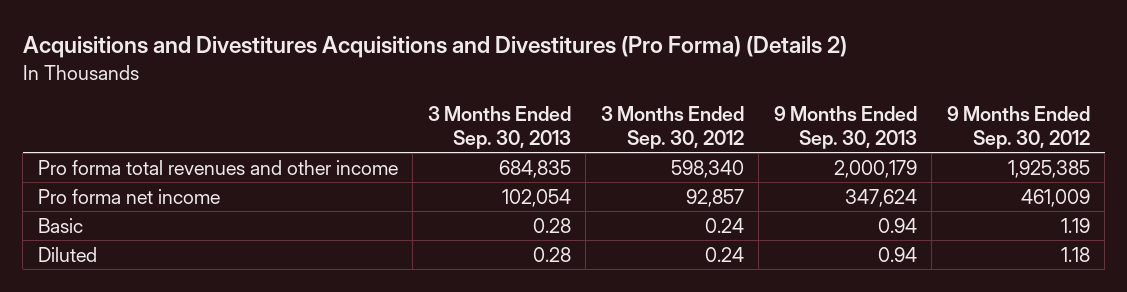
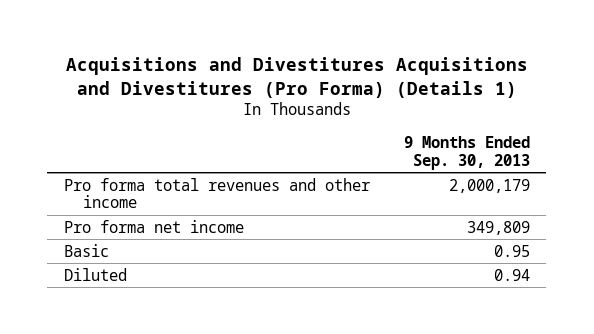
- Acquisitions and Divestitures Acquisitions and Divestitures (Pro Forma) (Details 2)
+ Acquisitions and Divestitures Acquisitions and Divestitures (Pro Forma) (Details 1)
- | 3 Months Ended Sep. 30, 2013 | 3 Months Ended Sep. 30, 2012 | 9 Months Ended Sep. 30, 2013 | 9 Months Ended Sep. 30, 2012
+ | 9 Months Ended Sep. 30, 2013
- Pro forma net income | 102,054 | 92,857 | 347,624 | 461,009
- Basic | 0.28 | 0.24 | 0.94 | 1.19
+ Pro forma net income | 349,809
+ Basic | 0.95

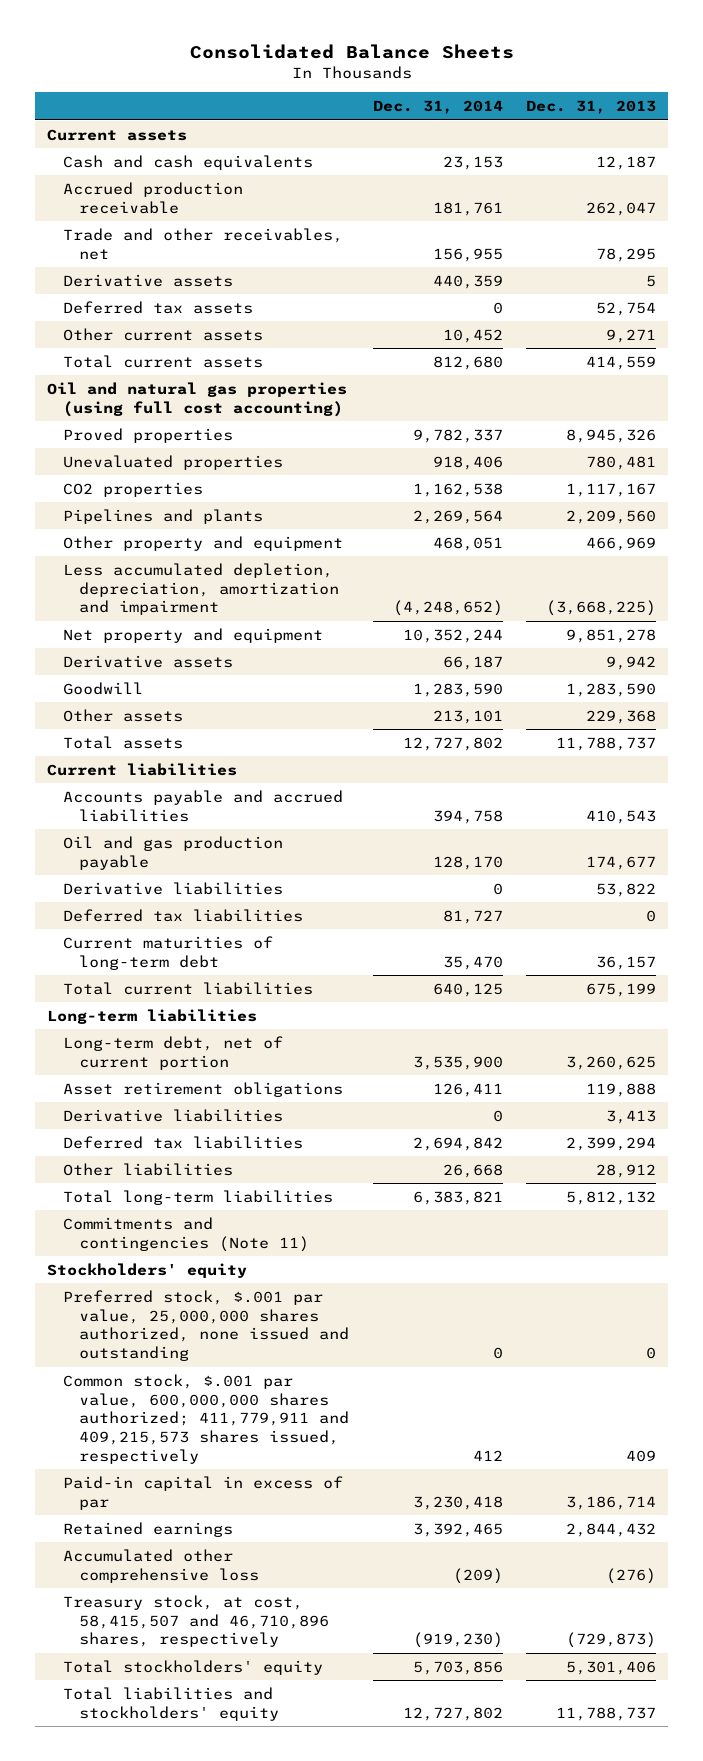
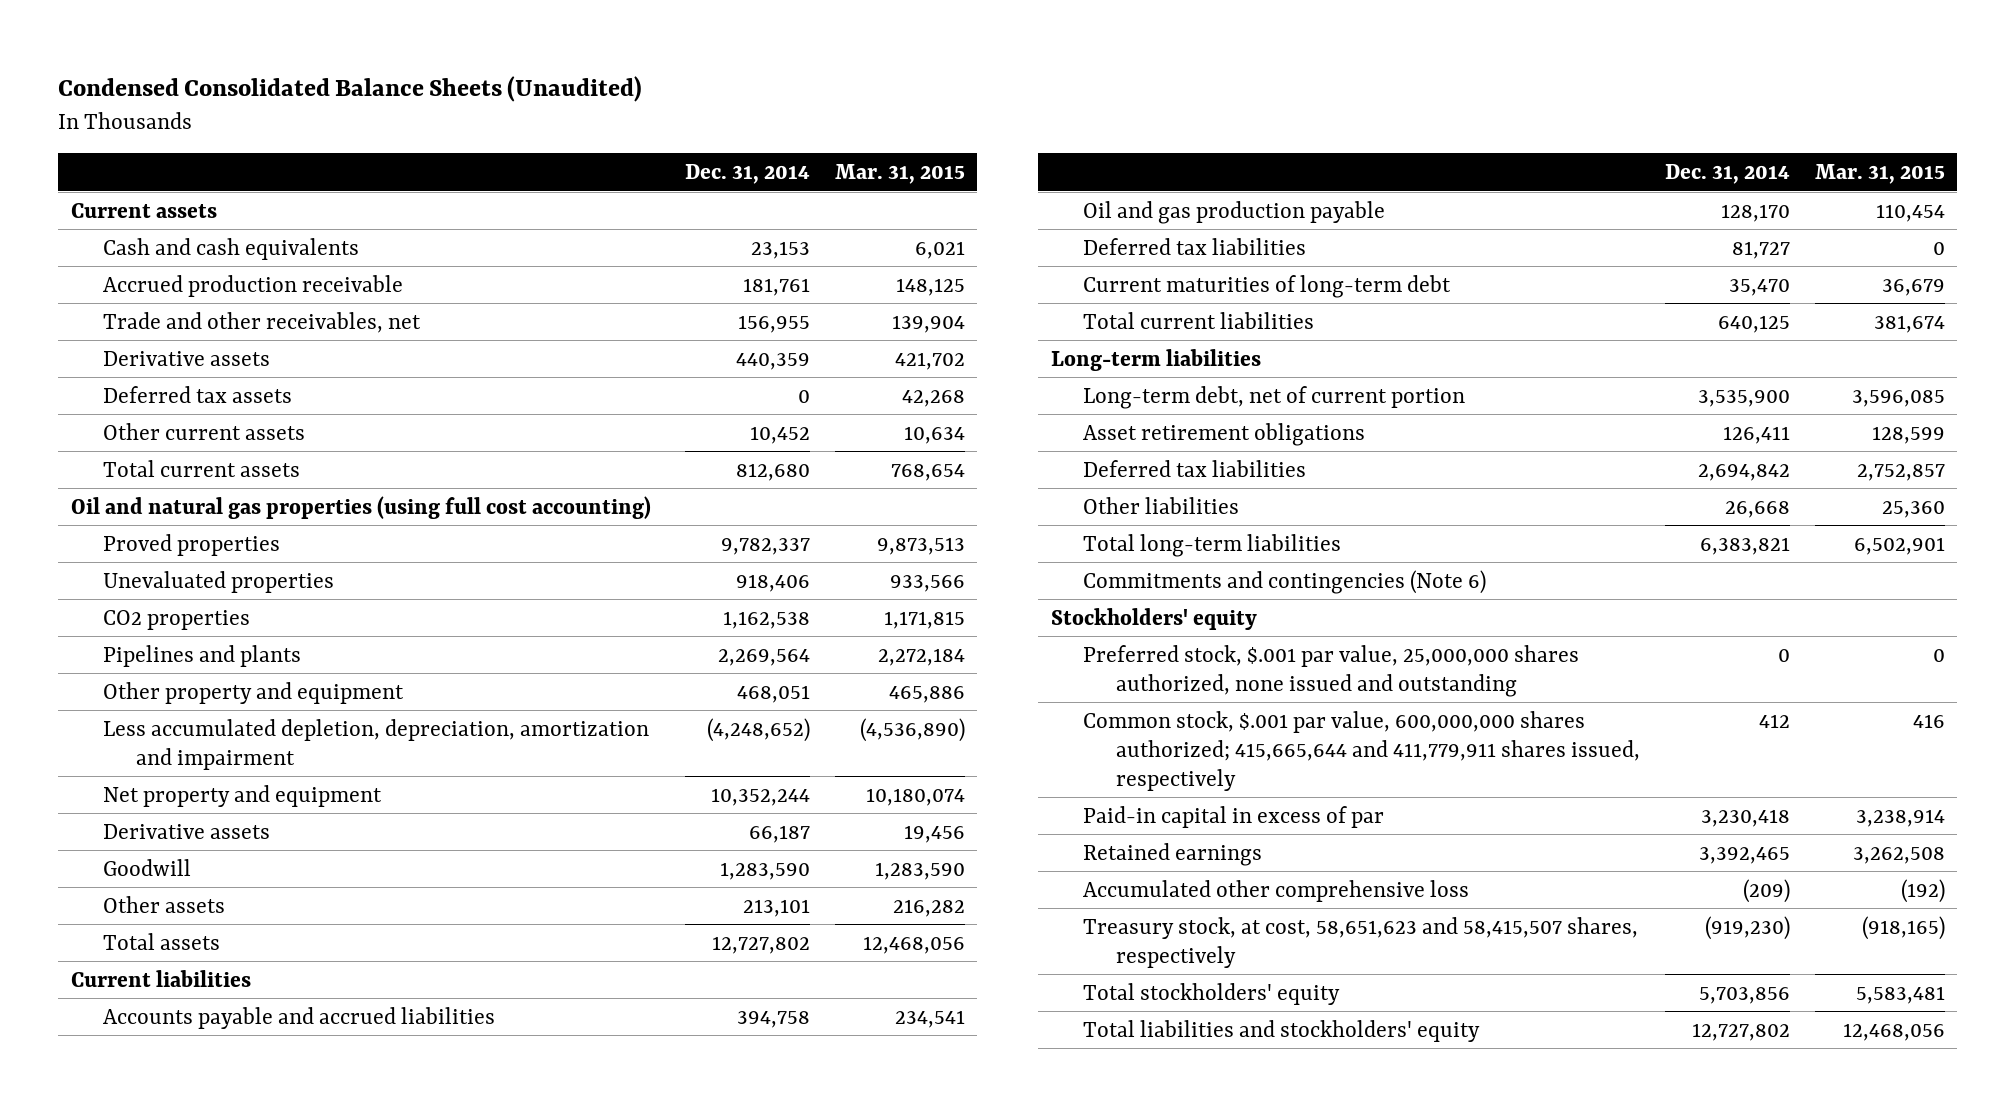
- Consolidated Balance Sheets
+ Condensed Consolidated Balance Sheets (Unaudited)
- | Dec. 31, 2014 | Dec. 31, 2013
+ | Dec. 31, 2014 | Mar. 31, 2015
- Derivative liabilities | 0 | 53,822
- Derivative liabilities | 0 | 3,413
- Commitments and contingencies (Note 11)
+ Commitments and contingencies (Note 6)
- Common stock, $.001 par value, 600,000,000 shares authorized; 411,779,911 and 409,215,573 shares issued, respectively | 412 | 409
+ Common stock, $.001 par value, 600,000,000 shares authorized; 415,665,644 and 411,779,911 shares issued, respectively | 412 | 416
- Treasury stock, at cost, 58,415,507 and 46,710,896 shares, respectively | (919,230) | (729,873)
+ Treasury stock, at cost, 58,651,623 and 58,415,507 shares, respectively | (919,230) | (918,165)

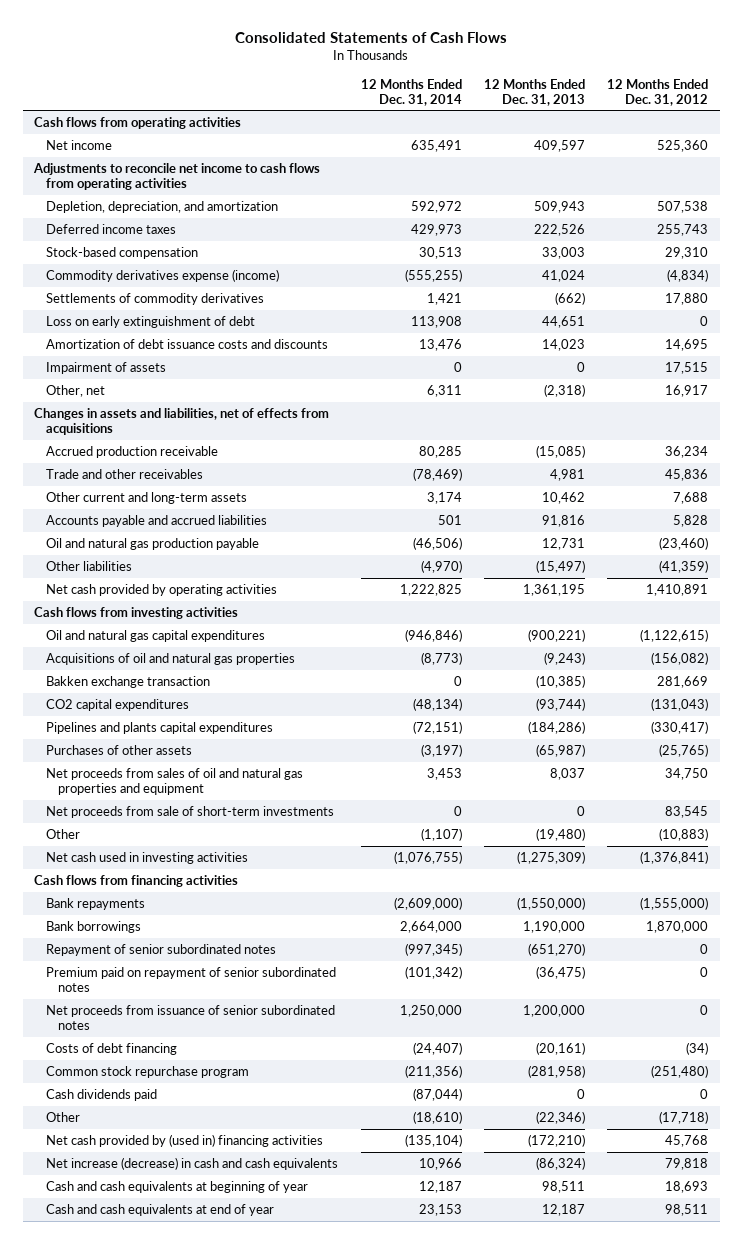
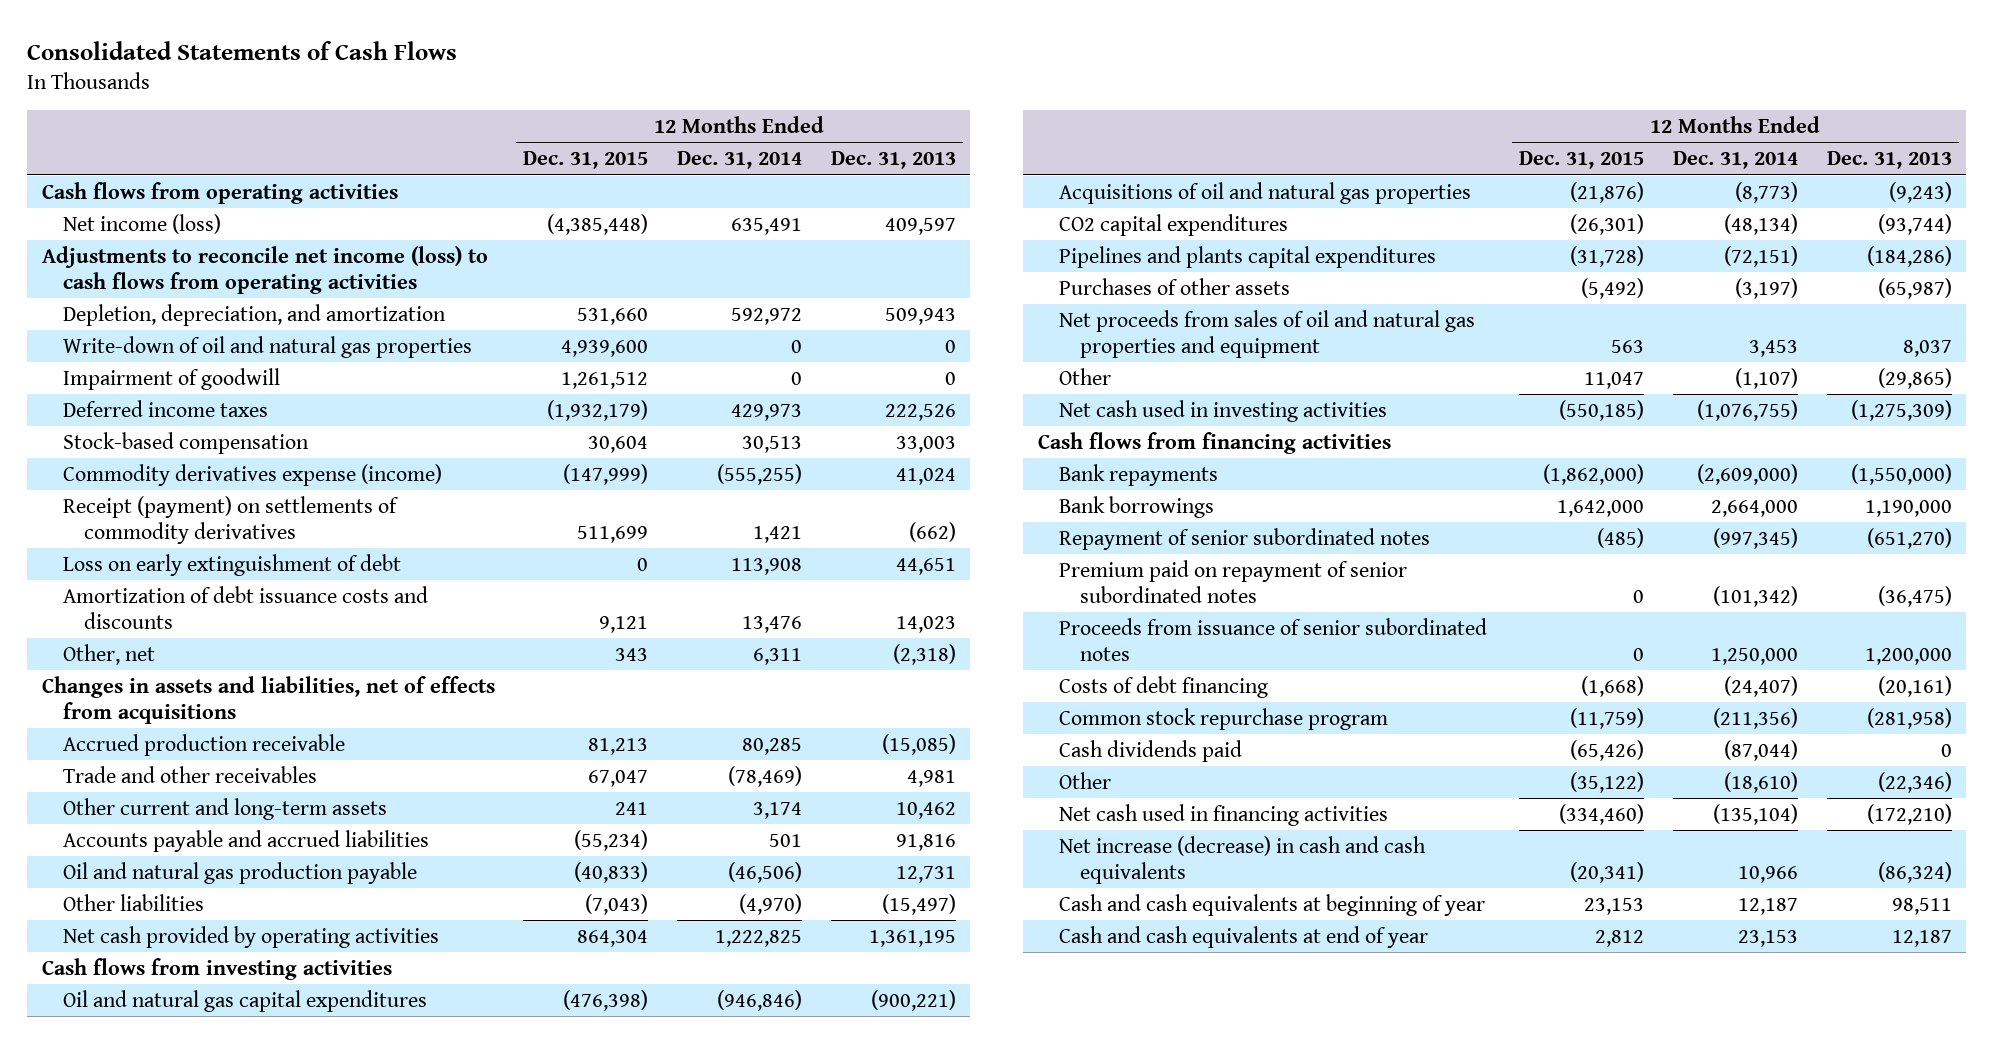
- | 12 Months Ended Dec. 31, 2014 | 12 Months Ended Dec. 31, 2013 | 12 Months Ended Dec. 31, 2012
+ | 12 Months Ended Dec. 31, 2015 | 12 Months Ended Dec. 31, 2014 | 12 Months Ended Dec. 31, 2013
- Net income | 635,491 | 409,597 | 525,360
- Adjustments to reconcile net income to cash flows from operating activities
+ Net income (loss) | (4,385,448) | 635,491 | 409,597
+ Adjustments to reconcile net income (loss) to cash flows from operating activities
+ Write-down of oil and natural gas properties | 4,939,600 | 0 | 0
+ Impairment of goodwill | 1,261,512 | 0 | 0
- Settlements of commodity derivatives | 1,421 | (662) | 17,880
+ Receipt (payment) on settlements of commodity derivatives | 511,699 | 1,421 | (662)
- Impairment of assets | 0 | 0 | 17,515
- Bakken exchange transaction | 0 | (10,385) | 281,669
- Net proceeds from sale of short-term investments | 0 | 0 | 83,545
- Other | (1,107) | (19,480) | (10,883)
+ Other | 11,047 | (1,107) | (29,865)
- Net proceeds from issuance of senior subordinated notes | 1,250,000 | 1,200,000 | 0
+ Proceeds from issuance of senior subordinated notes | 0 | 1,250,000 | 1,200,000
- Net cash provided by (used in) financing activities | (135,104) | (172,210) | 45,768
+ Net cash used in financing activities | (334,460) | (135,104) | (172,210)

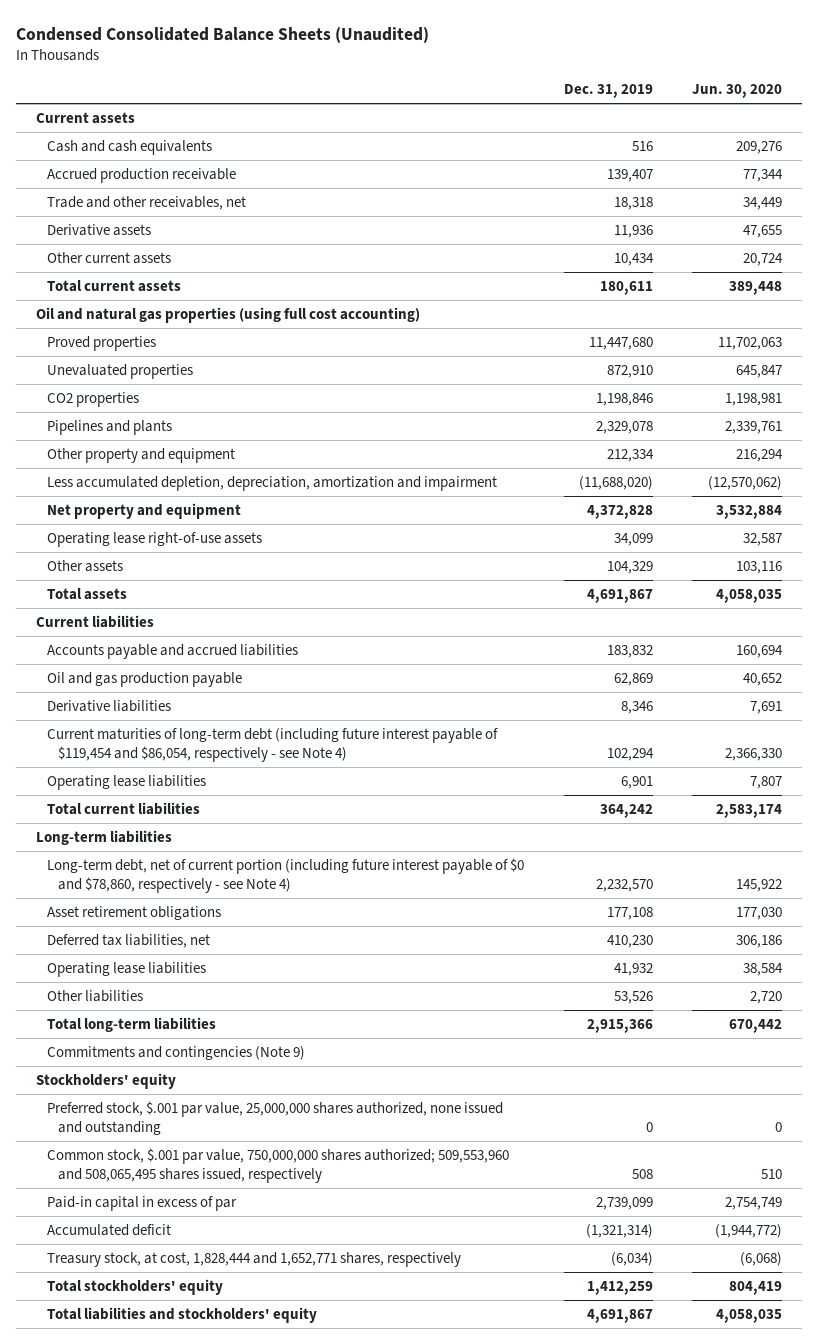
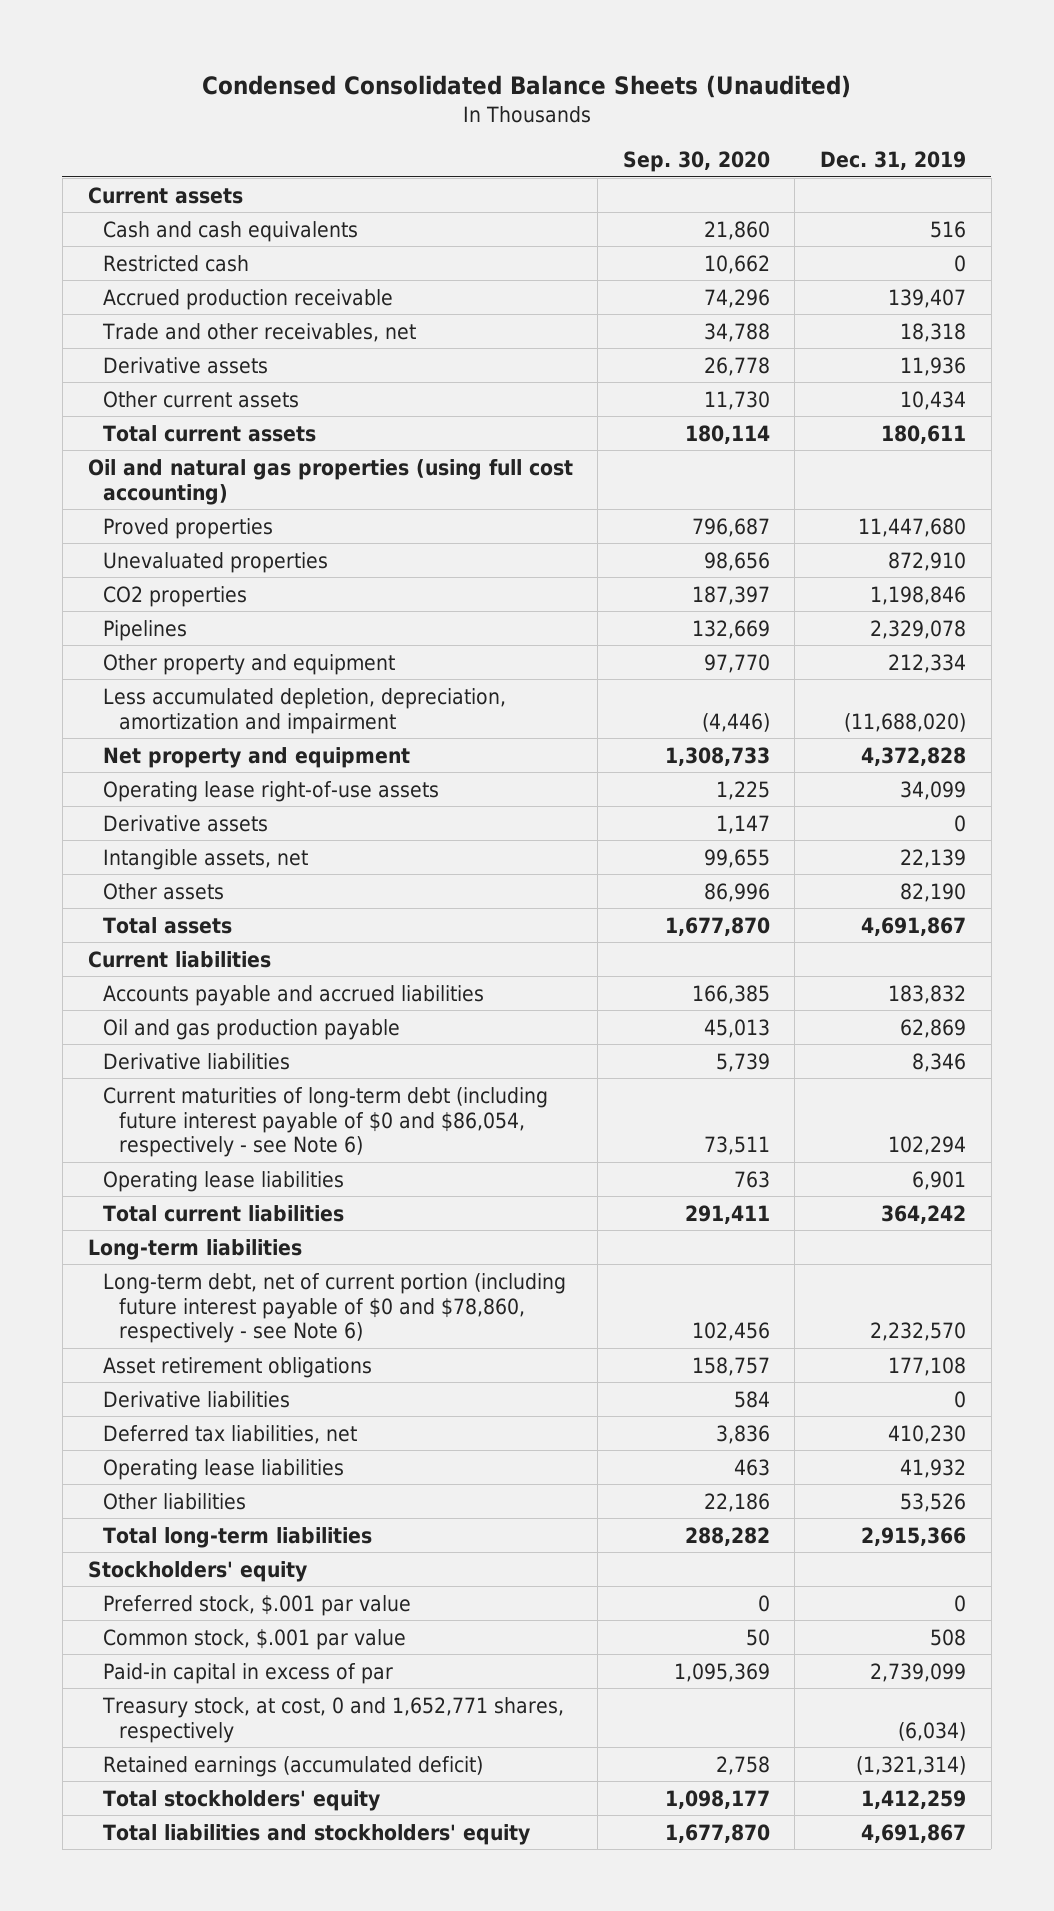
- | Dec. 31, 2019 | Jun. 30, 2020
+ | Sep. 30, 2020 | Dec. 31, 2019
+ Restricted cash | 10,662 | 0
- Pipelines and plants | 2,329,078 | 2,339,761
+ Pipelines | 132,669 | 2,329,078
- Other assets | 104,329 | 103,116
+ Derivative assets | 1,147 | 0
+ Intangible assets, net | 99,655 | 22,139
+ Other assets | 86,996 | 82,190
- Current maturities of long-term debt (including future interest payable of $119,454 and $86,054, respectively - see Note 4) | 102,294 | 2,366,330
+ Current maturities of long-term debt (including future interest payable of $0 and $86,054, respectively - see Note 6) | 73,511 | 102,294
- Long-term debt, net of current portion (including future interest payable of $0 and $78,860, respectively - see Note 4) | 2,232,570 | 145,922
+ Long-term debt, net of current portion (including future interest payable of $0 and $78,860, respectively - see Note 6) | 102,456 | 2,232,570
+ Derivative liabilities | 584 | 0
- Commitments and contingencies (Note 9)
- Preferred stock, $.001 par value, 25,000,000 shares authorized, none issued and outstanding | 0 | 0
- Common stock, $.001 par value, 750,000,000 shares authorized; 509,553,960 and 508,065,495 shares issued, respectively | 508 | 510
+ Preferred stock, $.001 par value | 0 | 0
+ Common stock, $.001 par value | 50 | 508
- Accumulated deficit | (1,321,314) | (1,944,772)
- Treasury stock, at cost, 1,828,444 and 1,652,771 shares, respectively | (6,034) | (6,068)
+ Treasury stock, at cost, 0 and 1,652,771 shares, respectively | | (6,034)
+ Retained earnings (accumulated deficit) | 2,758 | (1,321,314)

